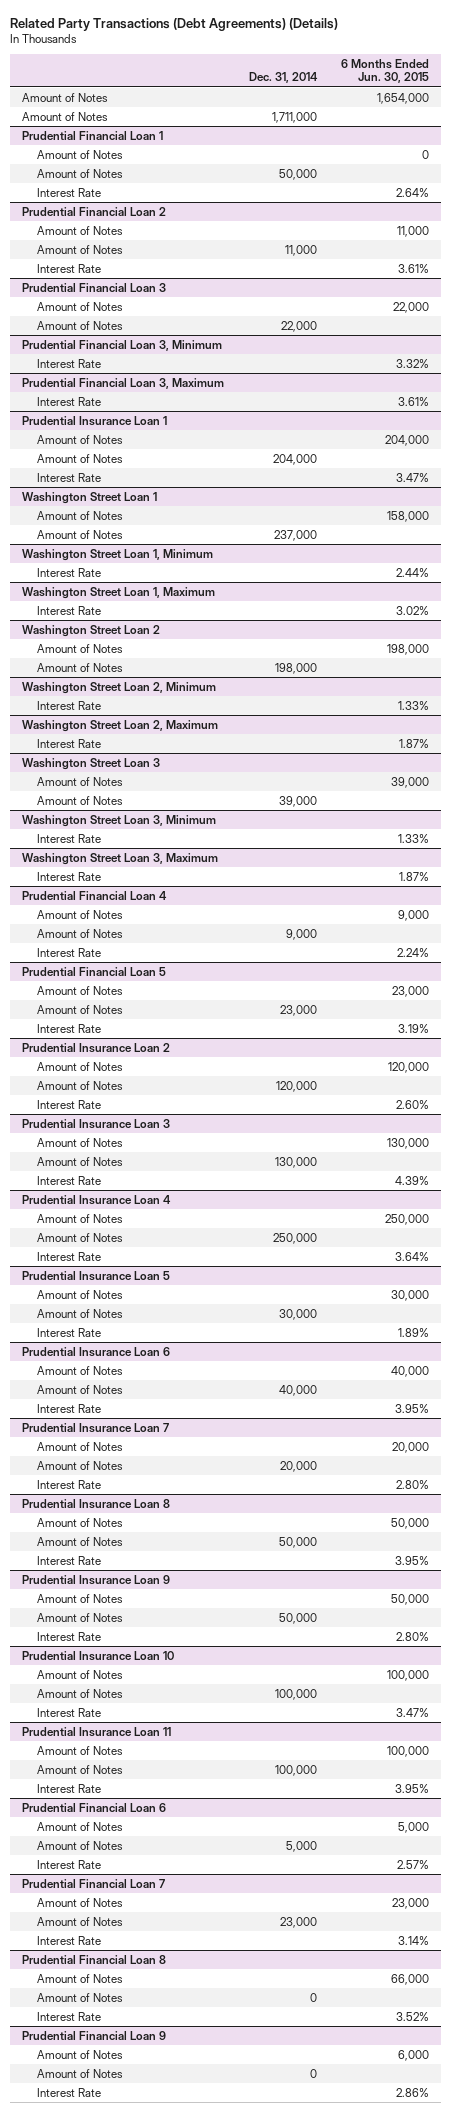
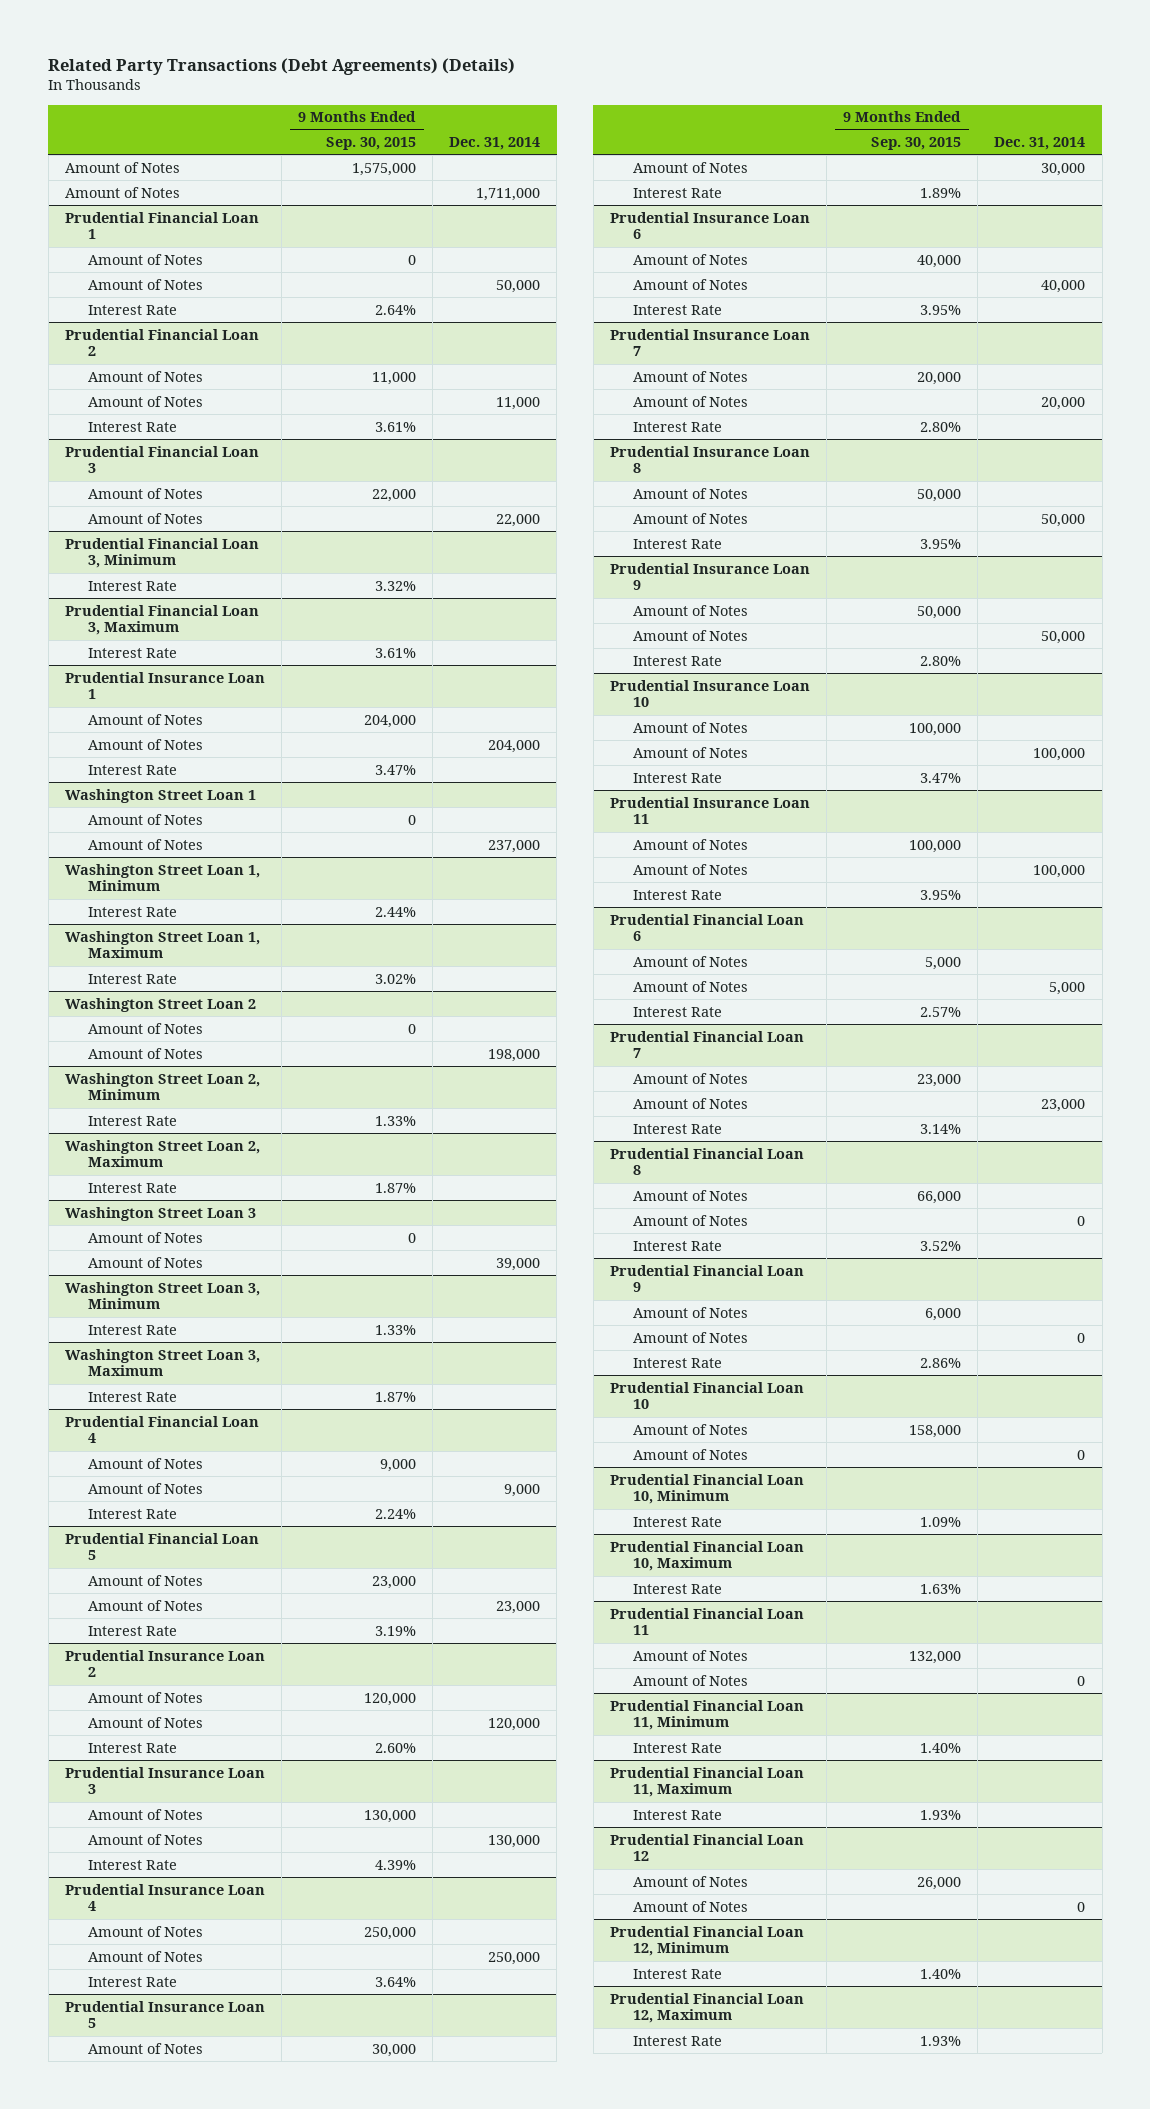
- | Dec. 31, 2014 | 6 Months Ended Jun. 30, 2015
+ | 9 Months Ended Sep. 30, 2015 | Dec. 31, 2014
+ Prudential Financial Loan 10
+ Amount of Notes | 158,000 |
+ Amount of Notes | | 0
+ Prudential Financial Loan 10, Minimum
+ Interest Rate | 1.09% |
+ Prudential Financial Loan 10, Maximum
+ Interest Rate | 1.63% |
+ Prudential Financial Loan 11
+ Amount of Notes | 132,000 |
+ Amount of Notes | | 0
+ Prudential Financial Loan 11, Minimum
+ Interest Rate | 1.40% |
+ Prudential Financial Loan 11, Maximum
+ Interest Rate | 1.93% |
+ Prudential Financial Loan 12
+ Amount of Notes | 26,000 |
+ Amount of Notes | | 0
+ Prudential Financial Loan 12, Minimum
+ Interest Rate | 1.40% |
+ Prudential Financial Loan 12, Maximum
+ Interest Rate | 1.93% |

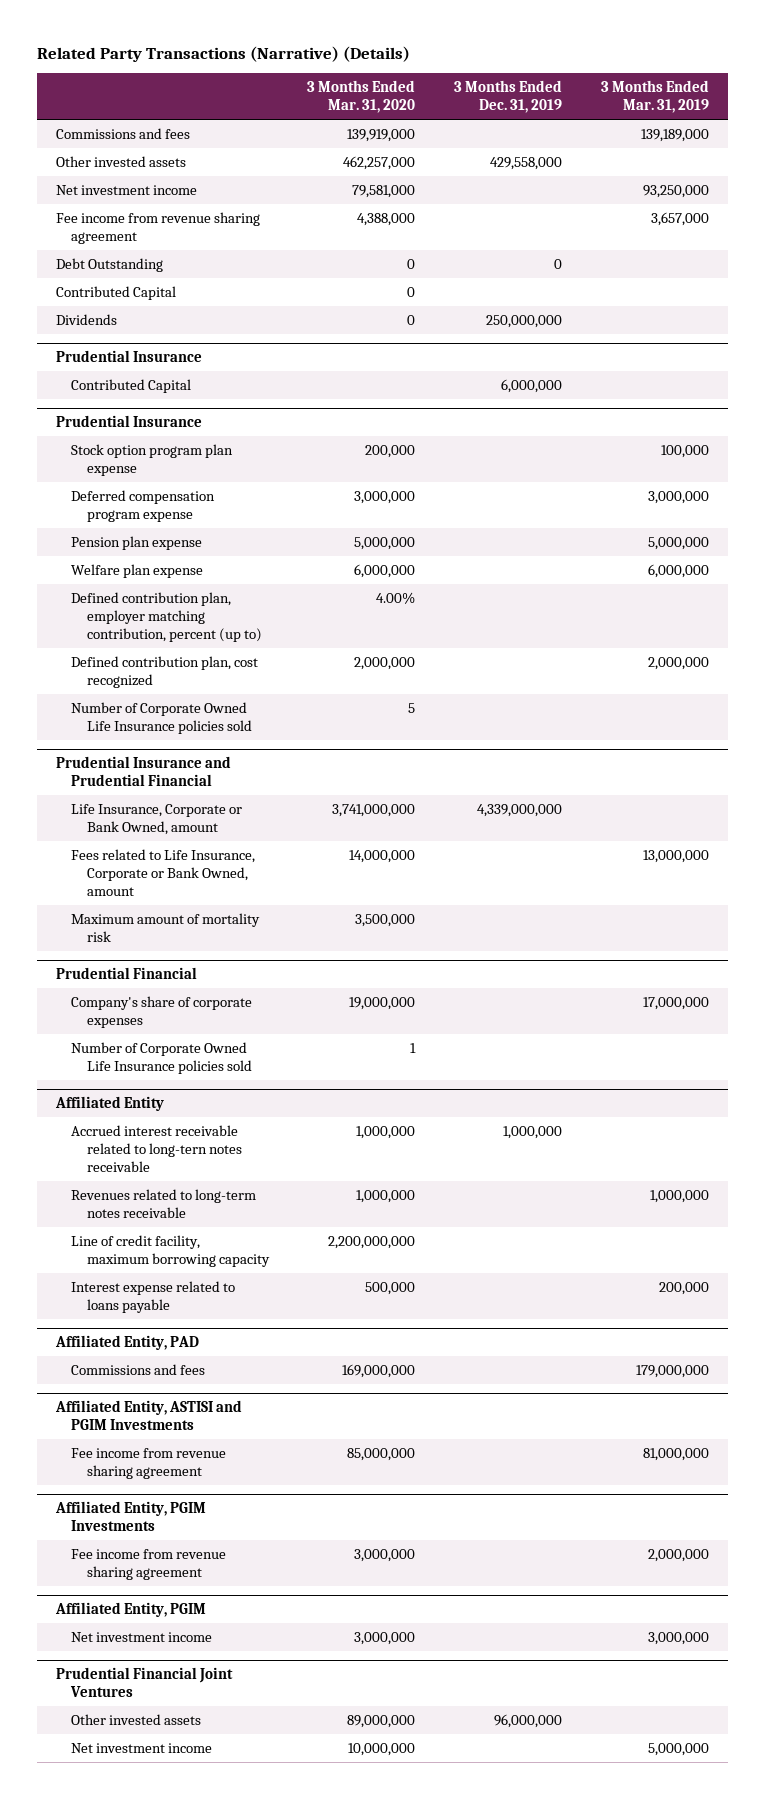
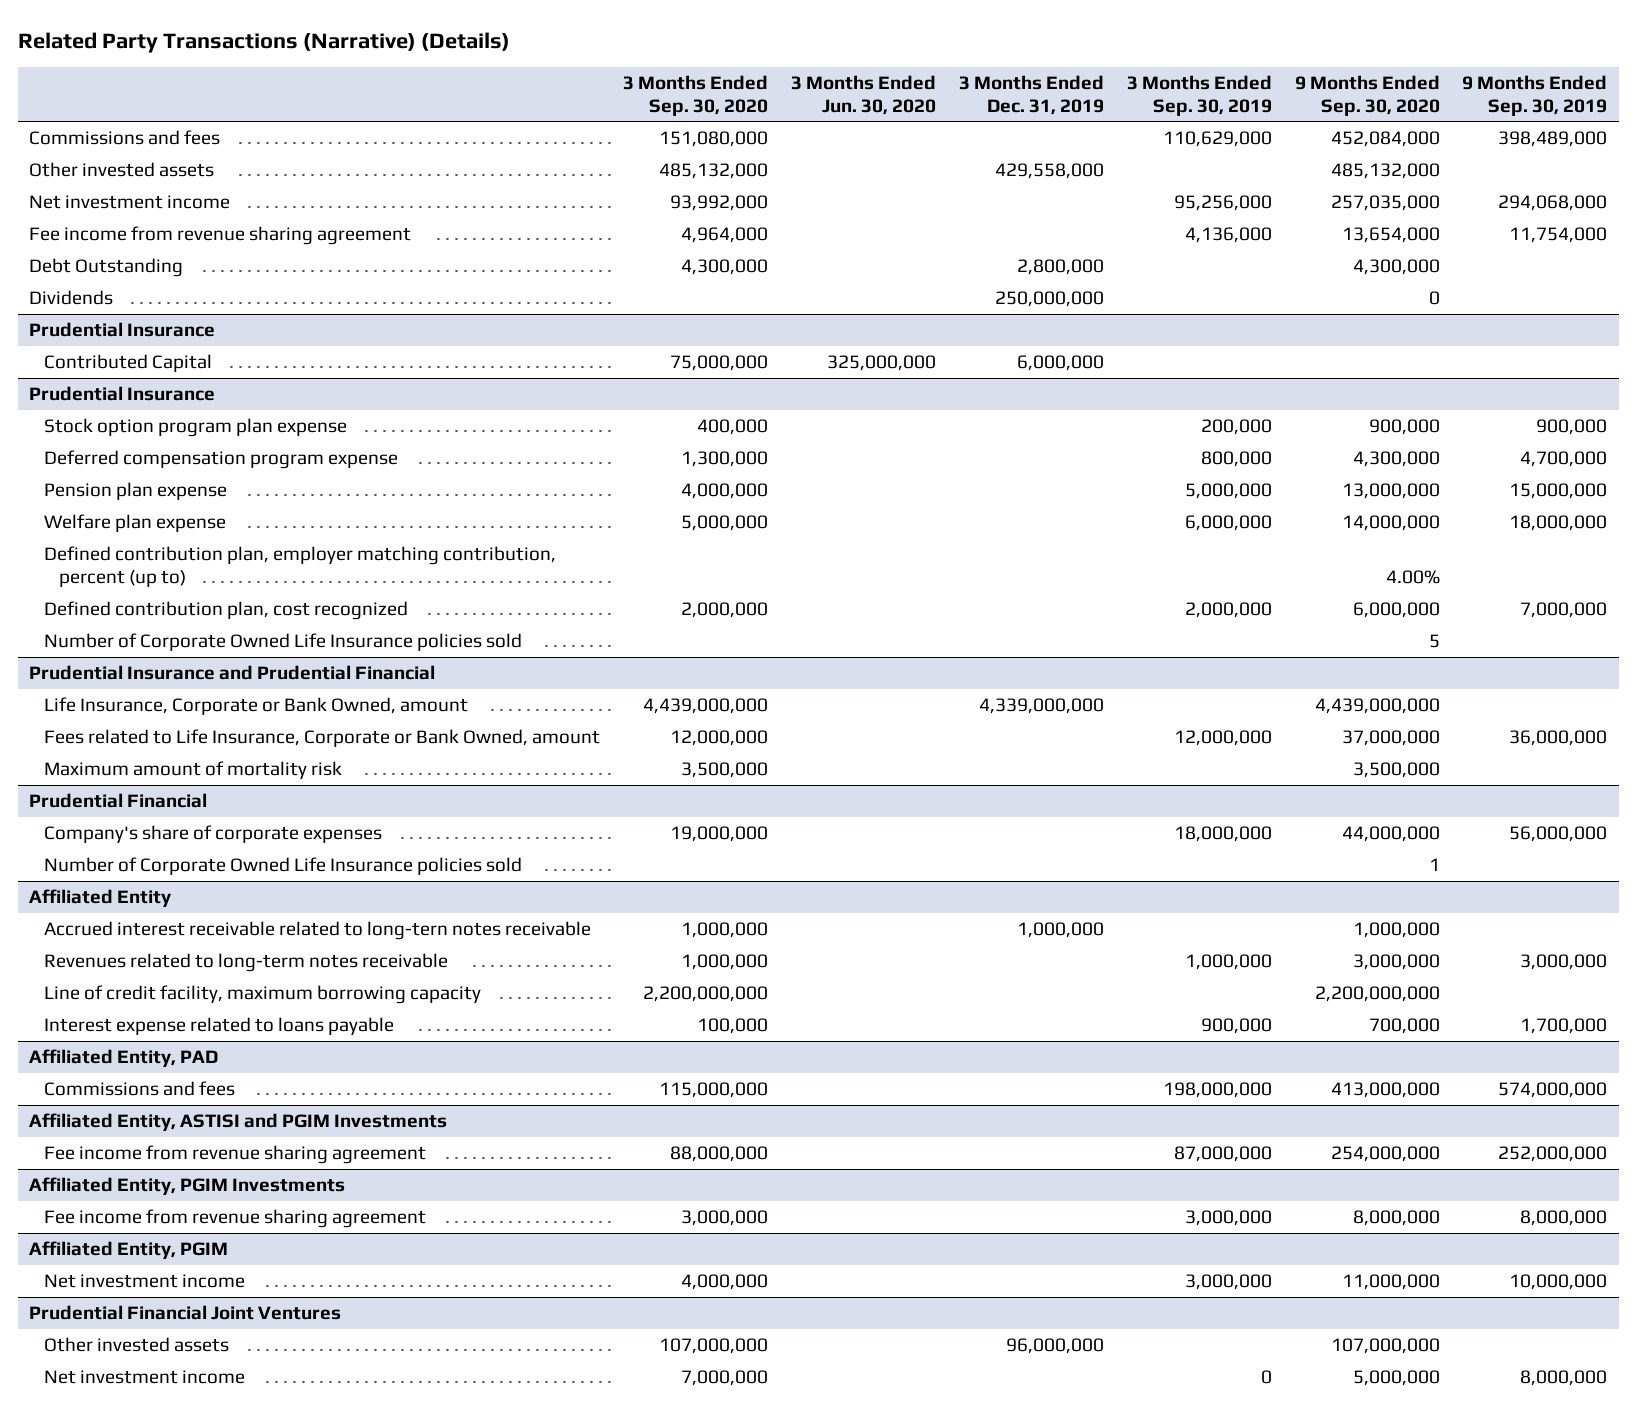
- | 3 Months Ended Mar. 31, 2020 | 3 Months Ended Dec. 31, 2019 | 3 Months Ended Mar. 31, 2019
+ | 3 Months Ended Sep. 30, 2020 | 3 Months Ended Jun. 30, 2020 | 3 Months Ended Dec. 31, 2019 | 3 Months Ended Sep. 30, 2019 | 9 Months Ended Sep. 30, 2020 | 9 Months Ended Sep. 30, 2019
- Debt Outstanding | 0 | 0 |
- Contributed Capital | 0 | |
+ Debt Outstanding | 4,300,000 | | 2,800,000 | | 4,300,000 |

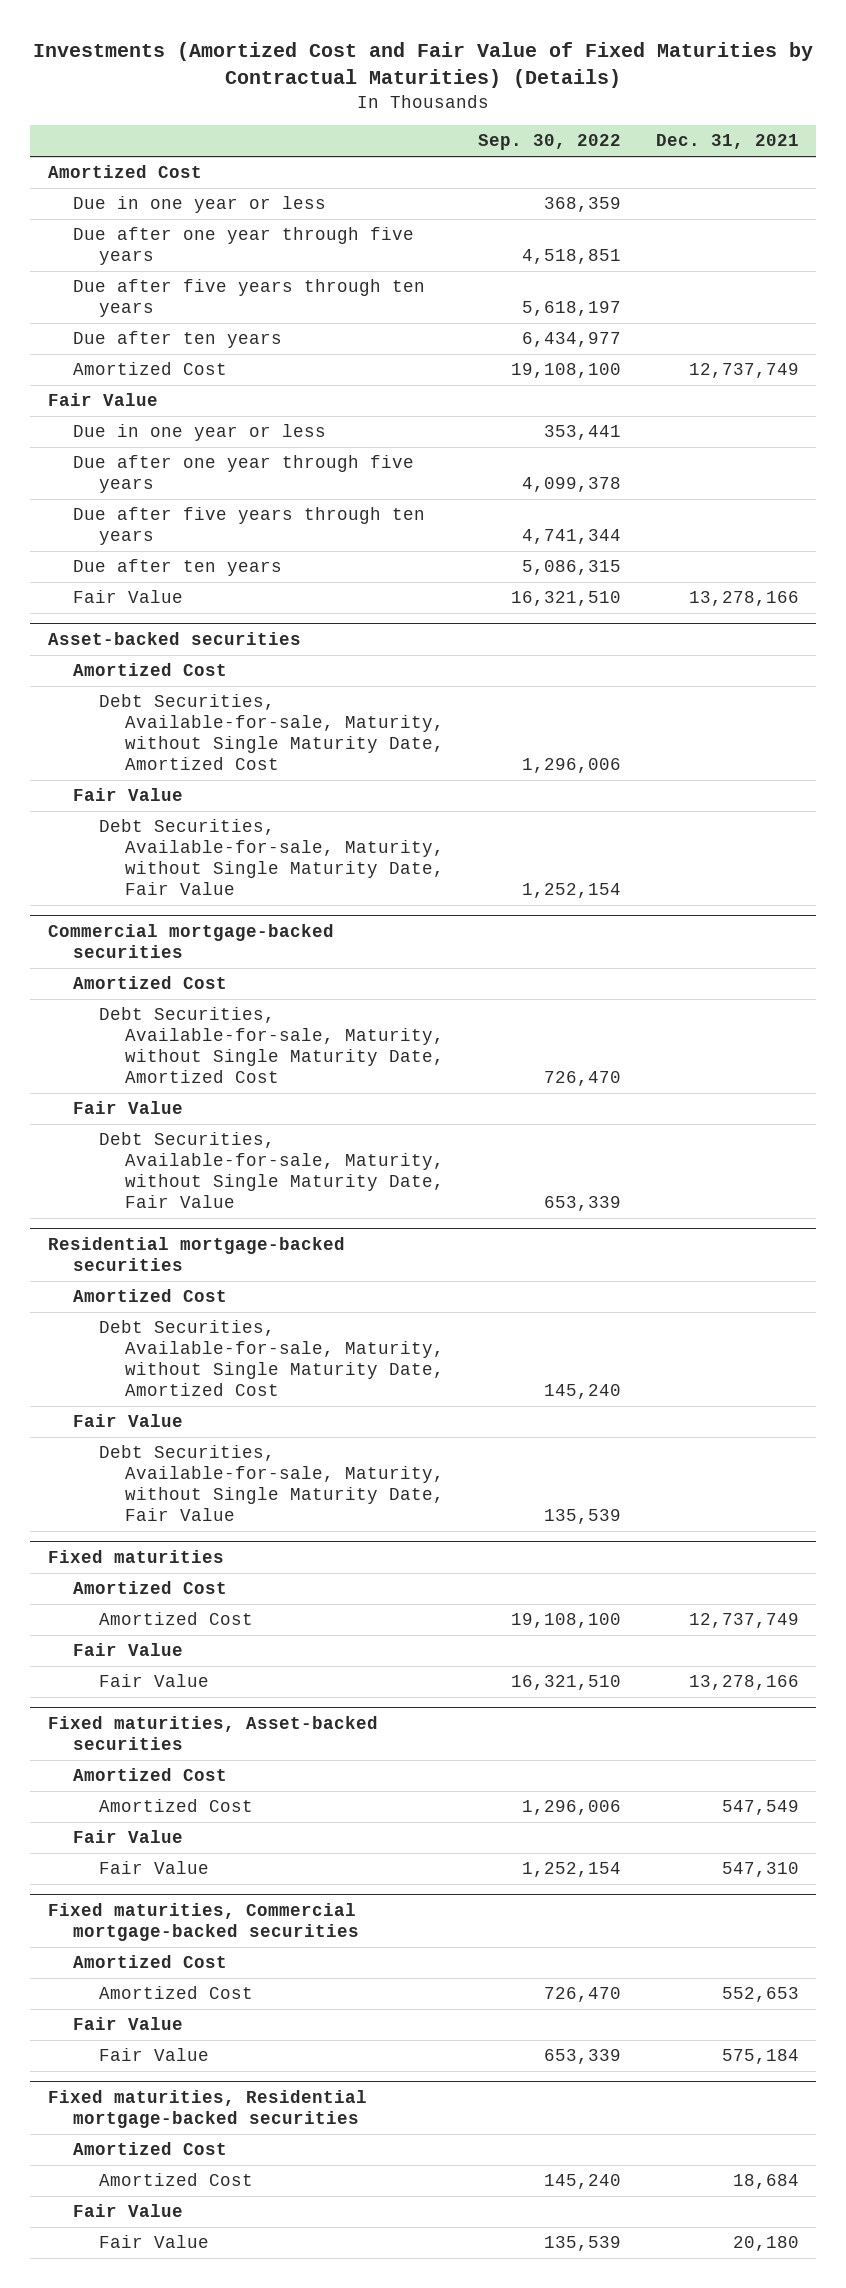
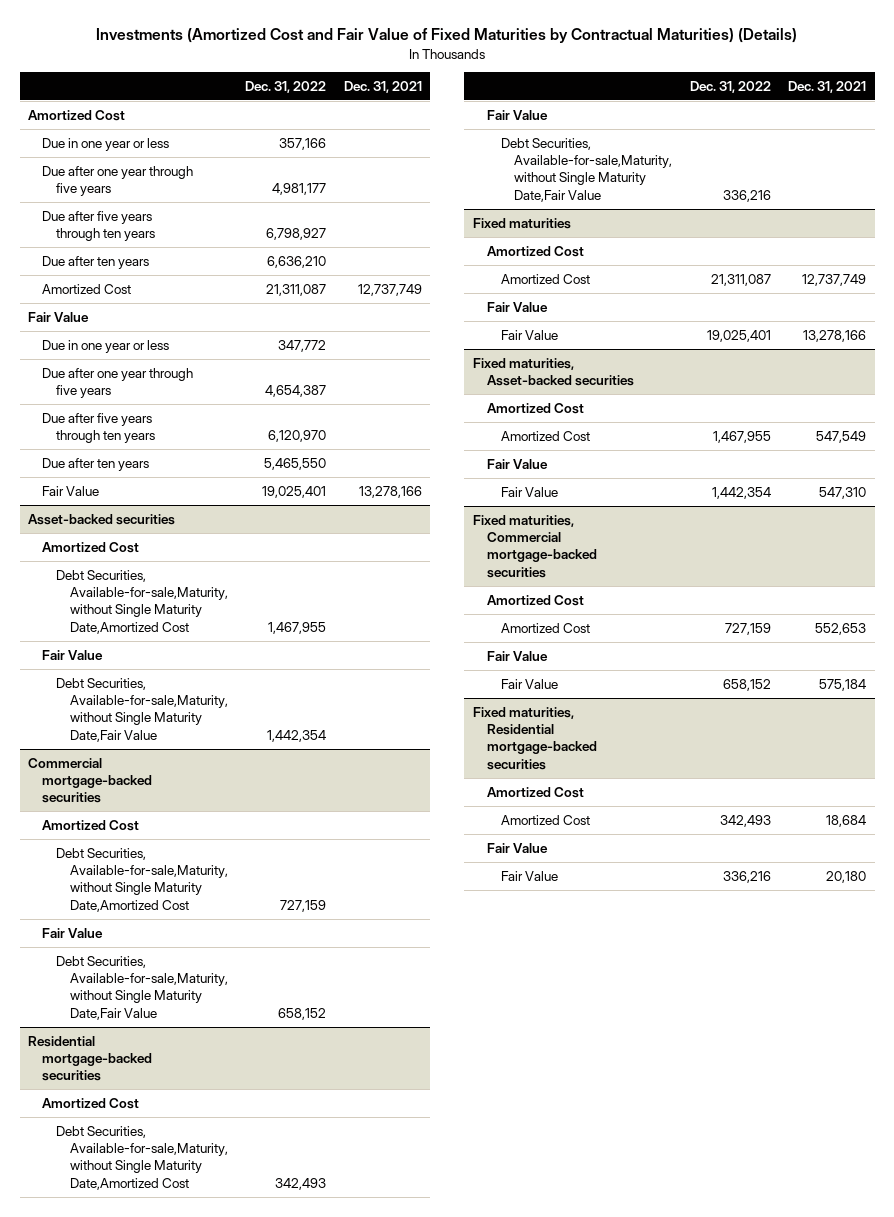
- | Sep. 30, 2022 | Dec. 31, 2021
+ | Dec. 31, 2022 | Dec. 31, 2021
@ Asset-backed securities
- Debt Securities, Available-for-sale, Maturity, without Single Maturity Date, Amortized Cost | 1,296,006 |
+ Debt Securities, Available-for-sale,Maturity, without Single Maturity Date,Amortized Cost | 1,467,955 |
- Debt Securities, Available-for-sale, Maturity, without Single Maturity Date, Fair Value | 1,252,154 |
+ Debt Securities, Available-for-sale,Maturity, without Single Maturity Date,Fair Value | 1,442,354 |
@ Commercial mortgage-backed securities
- Debt Securities, Available-for-sale, Maturity, without Single Maturity Date, Amortized Cost | 726,470 |
+ Debt Securities, Available-for-sale,Maturity, without Single Maturity Date,Amortized Cost | 727,159 |
- Debt Securities, Available-for-sale, Maturity, without Single Maturity Date, Fair Value | 653,339 |
+ Debt Securities, Available-for-sale,Maturity, without Single Maturity Date,Fair Value | 658,152 |
@ Residential mortgage-backed securities
- Debt Securities, Available-for-sale, Maturity, without Single Maturity Date, Amortized Cost | 145,240 |
+ Debt Securities, Available-for-sale,Maturity, without Single Maturity Date,Amortized Cost | 342,493 |
- Debt Securities, Available-for-sale, Maturity, without Single Maturity Date, Fair Value | 135,539 |
+ Debt Securities, Available-for-sale,Maturity, without Single Maturity Date,Fair Value | 336,216 |

